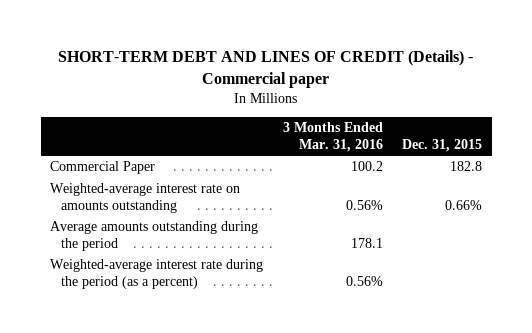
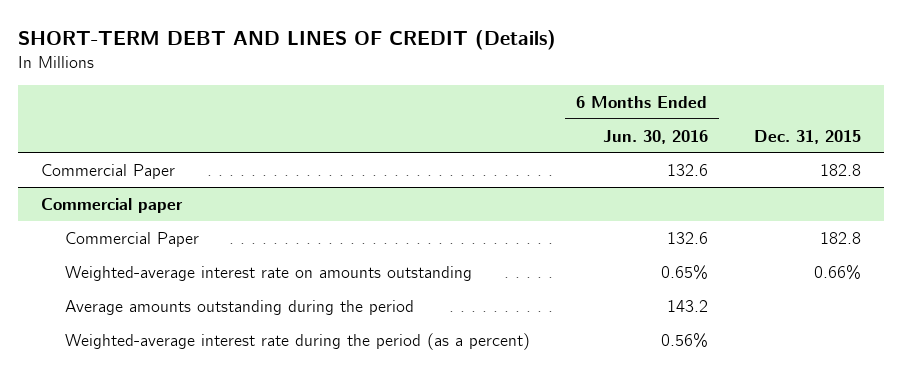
- SHORT-TERM DEBT AND LINES OF CREDIT (Details) - Commercial paper
+ SHORT-TERM DEBT AND LINES OF CREDIT (Details)
- | 3 Months Ended Mar. 31, 2016 | Dec. 31, 2015
+ | 6 Months Ended Jun. 30, 2016 | Dec. 31, 2015
- Weighted-average interest rate on amounts outstanding | 0.56% | 0.66%
- Average amounts outstanding during the period | 178.1 |
- Weighted-average interest rate during the period (as a percent) | 0.56% |
+ Commercial paper
+ Commercial Paper | 132.6 | 182.8
+ Weighted-average interest rate on amounts outstanding | 0.65% | 0.66%
+ Average amounts outstanding during the period | 143.2 |
+ Weighted-average interest rate during the period (as a percent) | 0.56% |

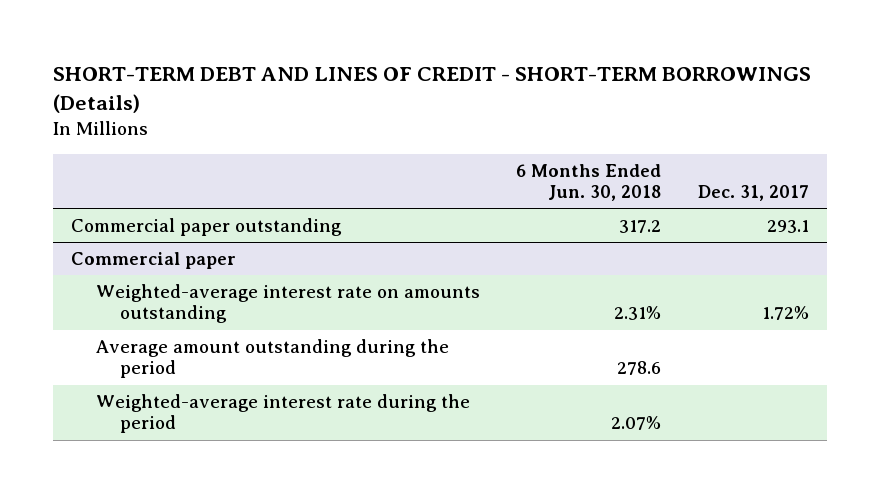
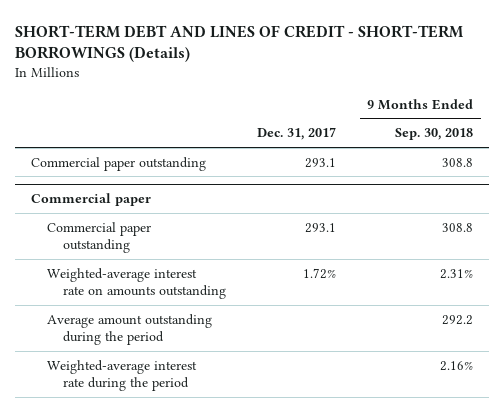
- | 6 Months Ended Jun. 30, 2018 | Dec. 31, 2017
+ | Dec. 31, 2017 | 9 Months Ended Sep. 30, 2018
@ Commercial paper
+ Commercial paper outstanding | 293.1 | 308.8

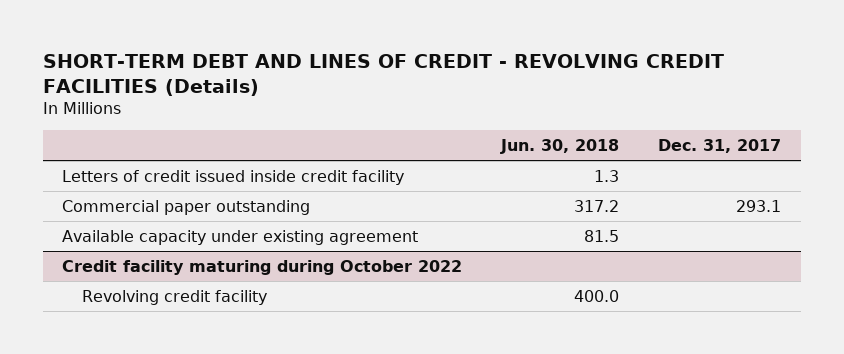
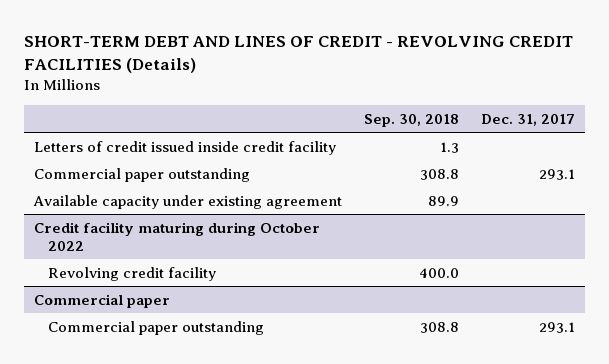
- | Jun. 30, 2018 | Dec. 31, 2017
+ | Sep. 30, 2018 | Dec. 31, 2017
+ Commercial paper
+ Commercial paper outstanding | 308.8 | 293.1

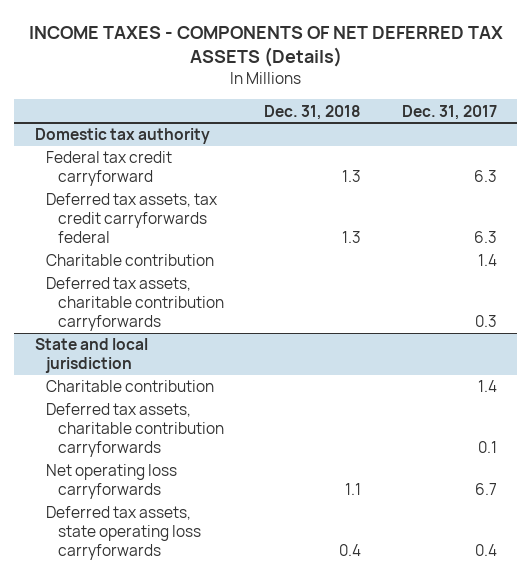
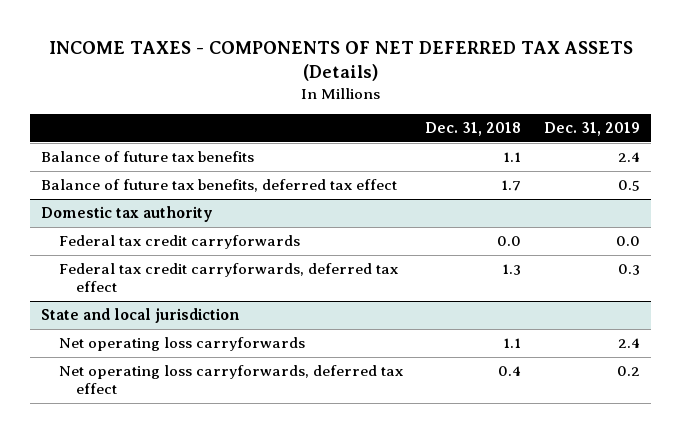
- | Dec. 31, 2018 | Dec. 31, 2017
+ | Dec. 31, 2018 | Dec. 31, 2019
+ Balance of future tax benefits | 1.1 | 2.4
+ Balance of future tax benefits, deferred tax effect | 1.7 | 0.5
@ Domestic tax authority
- Federal tax credit carryforward | 1.3 | 6.3
- Deferred tax assets, tax credit carryforwards federal | 1.3 | 6.3
- Charitable contribution | | 1.4
- Deferred tax assets, charitable contribution carryforwards | | 0.3
+ Federal tax credit carryforwards | 0.0 | 0.0
+ Federal tax credit carryforwards, deferred tax effect | 1.3 | 0.3
@ State and local jurisdiction
- Charitable contribution | | 1.4
- Deferred tax assets, charitable contribution carryforwards | | 0.1
- Deferred tax assets, state operating loss carryforwards | 0.4 | 0.4
+ Net operating loss carryforwards, deferred tax effect | 0.4 | 0.2

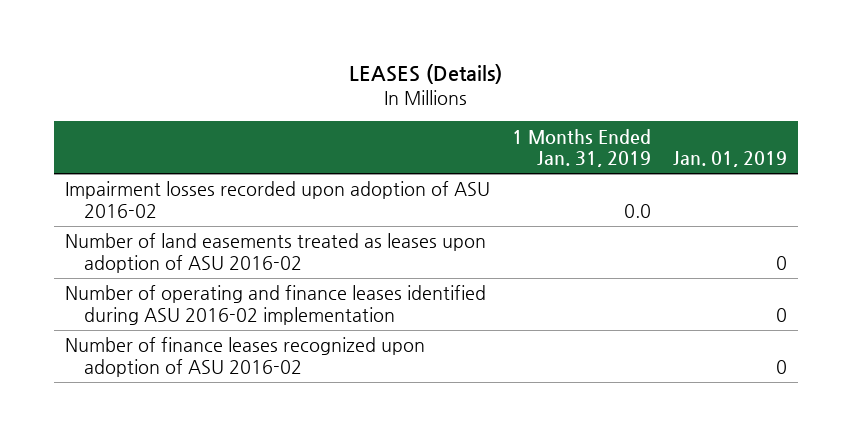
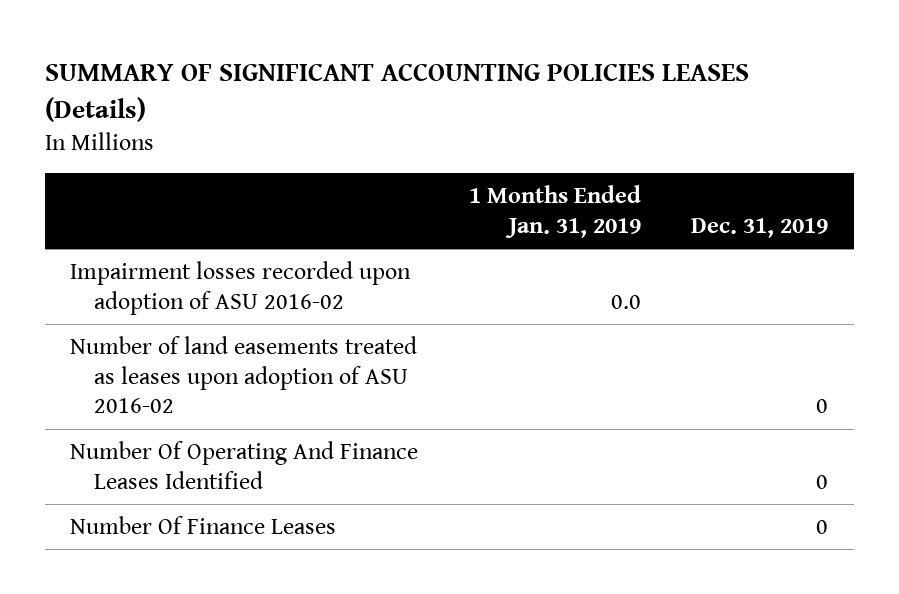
- LEASES (Details)
+ SUMMARY OF SIGNIFICANT ACCOUNTING POLICIES LEASES (Details)
- | 1 Months Ended Jan. 31, 2019 | Jan. 01, 2019
+ | 1 Months Ended Jan. 31, 2019 | Dec. 31, 2019
- Number of operating and finance leases identified during ASU 2016-02 implementation | | 0
- Number of finance leases recognized upon adoption of ASU 2016-02 | | 0
+ Number Of Operating And Finance Leases Identified | | 0
+ Number Of Finance Leases | | 0

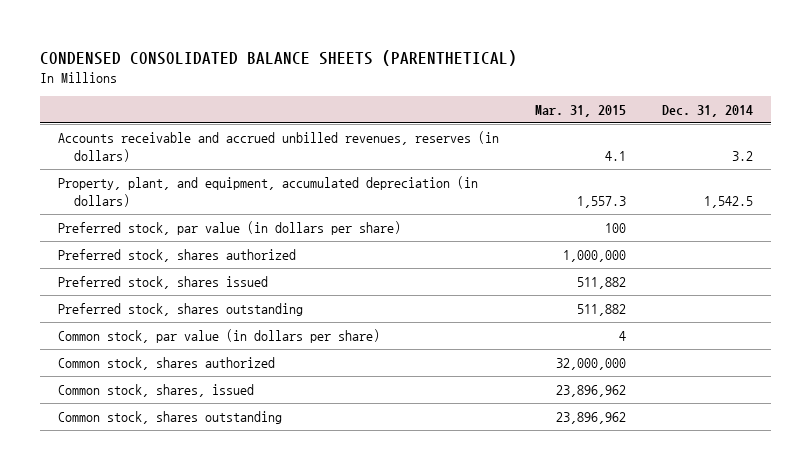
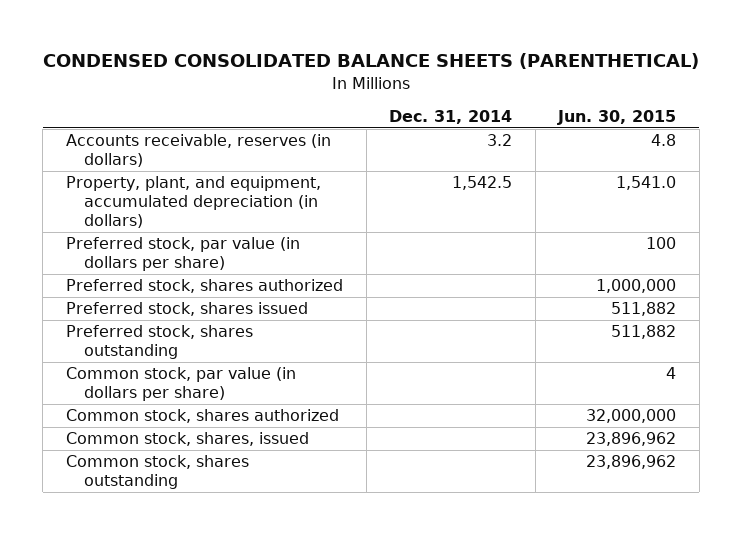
- | Mar. 31, 2015 | Dec. 31, 2014
+ | Dec. 31, 2014 | Jun. 30, 2015
- Accounts receivable and accrued unbilled revenues, reserves (in dollars) | 4.1 | 3.2
+ Accounts receivable, reserves (in dollars) | 3.2 | 4.8

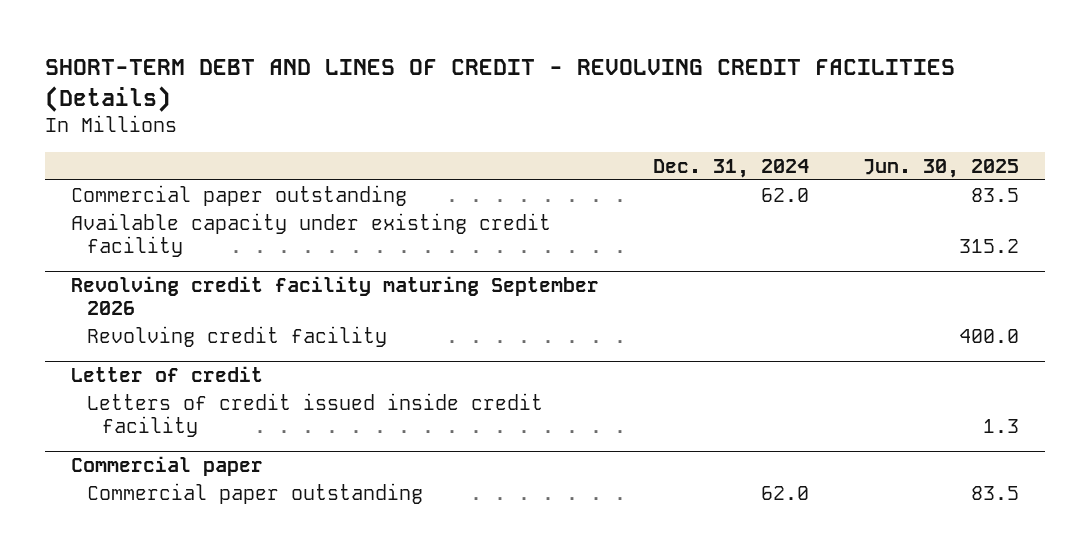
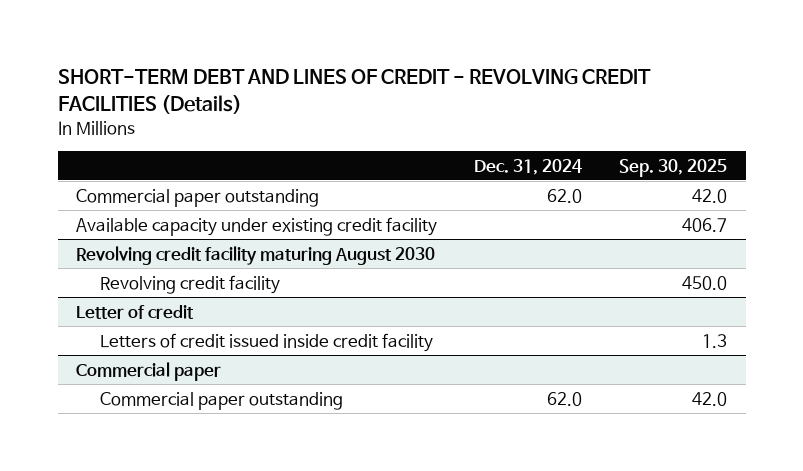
- | Dec. 31, 2024 | Jun. 30, 2025
+ | Dec. 31, 2024 | Sep. 30, 2025
- Revolving credit facility maturing September 2026
+ Revolving credit facility maturing August 2030

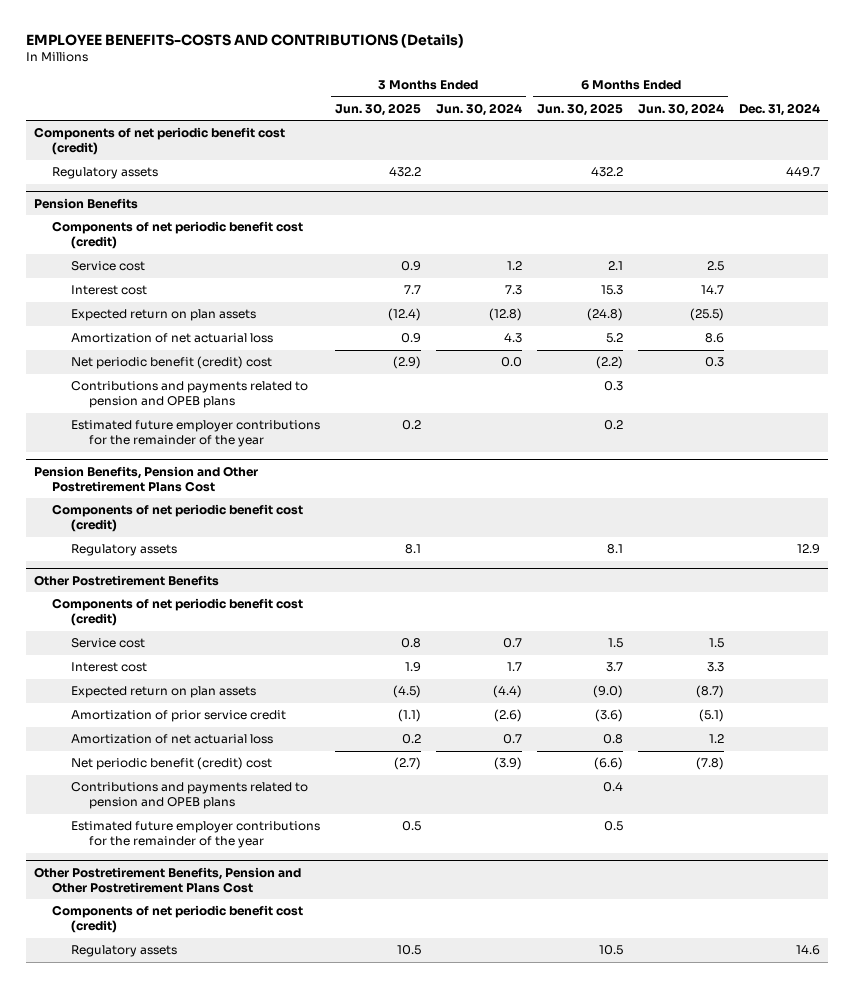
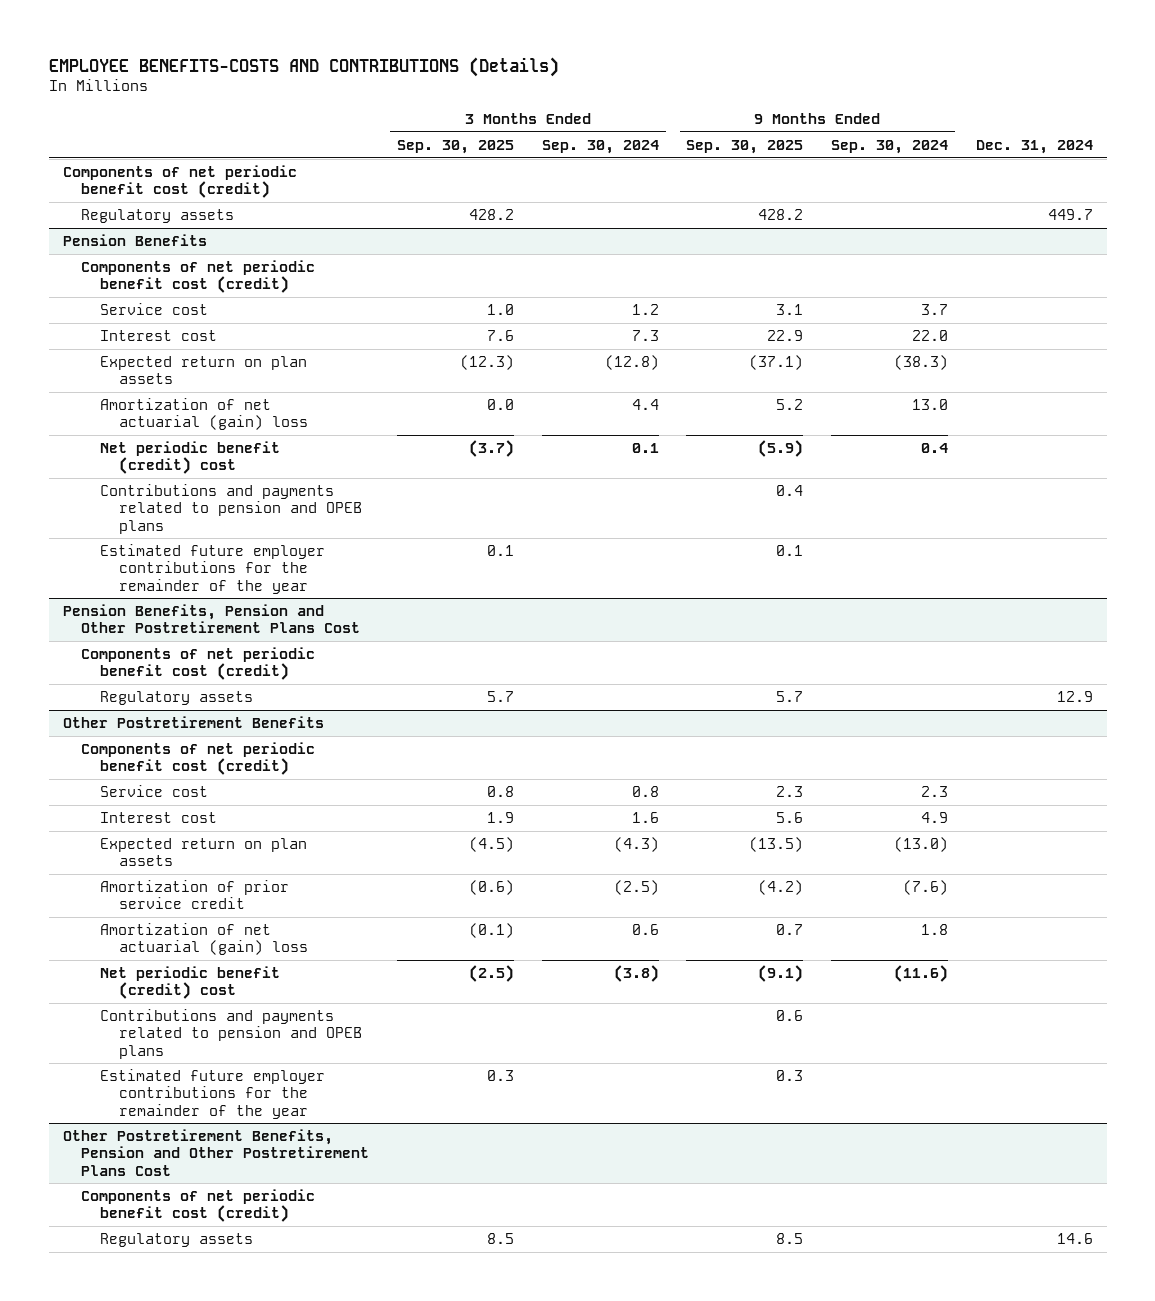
- | 3 Months Ended Jun. 30, 2025 | 3 Months Ended Jun. 30, 2024 | 6 Months Ended Jun. 30, 2025 | 6 Months Ended Jun. 30, 2024 | Dec. 31, 2024
+ | 3 Months Ended Sep. 30, 2025 | 3 Months Ended Sep. 30, 2024 | 9 Months Ended Sep. 30, 2025 | 9 Months Ended Sep. 30, 2024 | Dec. 31, 2024
@ Pension Benefits
- Amortization of net actuarial loss | 0.9 | 4.3 | 5.2 | 8.6 |
+ Amortization of net actuarial (gain) loss | 0.0 | 4.4 | 5.2 | 13.0 |
@ Other Postretirement Benefits
- Amortization of net actuarial loss | 0.2 | 0.7 | 0.8 | 1.2 |
+ Amortization of net actuarial (gain) loss | (0.1) | 0.6 | 0.7 | 1.8 |

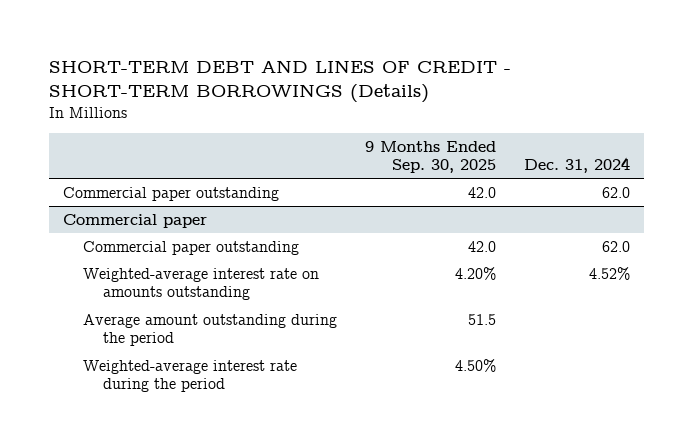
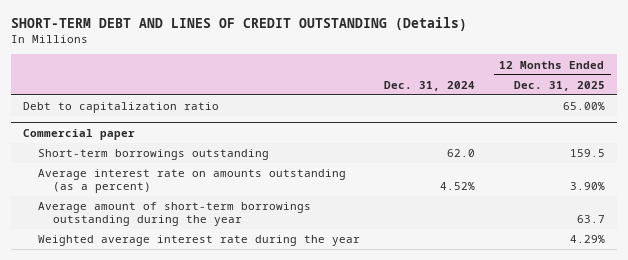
- SHORT-TERM DEBT AND LINES OF CREDIT - SHORT-TERM BORROWINGS (Details)
+ SHORT-TERM DEBT AND LINES OF CREDIT OUTSTANDING (Details)
- | 9 Months Ended Sep. 30, 2025 | Dec. 31, 2024
+ | Dec. 31, 2024 | 12 Months Ended Dec. 31, 2025
- Commercial paper outstanding | 42.0 | 62.0
+ Debt to capitalization ratio | | 65.00%
@ Commercial paper
- Commercial paper outstanding | 42.0 | 62.0
- Weighted-average interest rate on amounts outstanding | 4.20% | 4.52%
- Average amount outstanding during the period | 51.5 |
- Weighted-average interest rate during the period | 4.50% |
+ Short-term borrowings outstanding | 62.0 | 159.5
+ Average interest rate on amounts outstanding (as a percent) | 4.52% | 3.90%
+ Average amount of short-term borrowings outstanding during the year | | 63.7
+ Weighted average interest rate during the year | | 4.29%

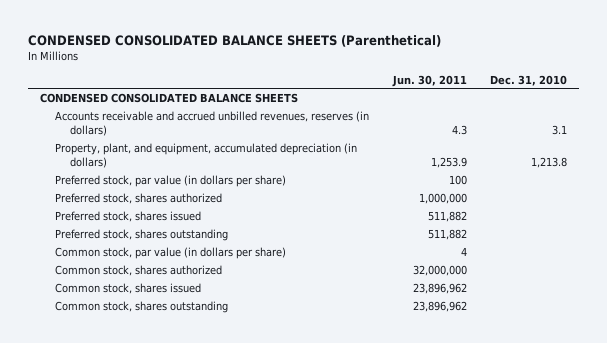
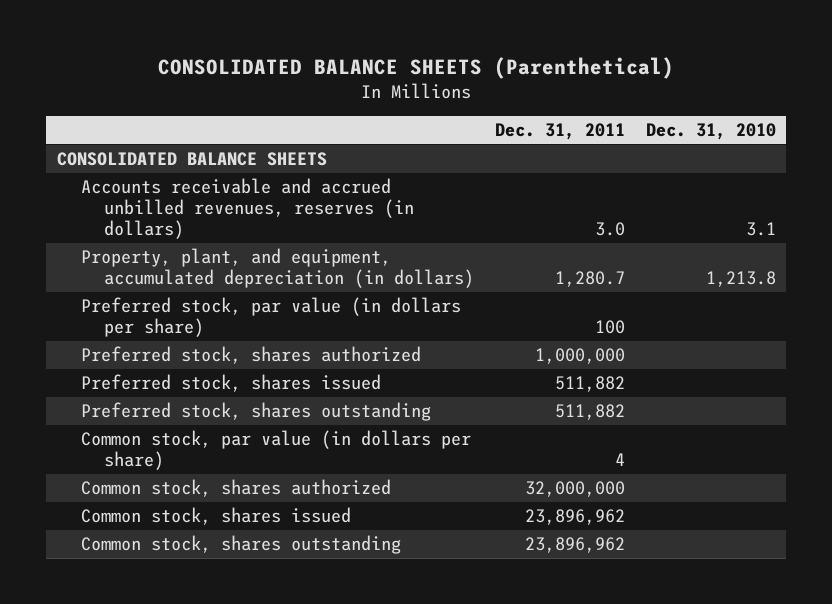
- CONDENSED CONSOLIDATED BALANCE SHEETS (Parenthetical)
+ CONSOLIDATED BALANCE SHEETS (Parenthetical)
- | Jun. 30, 2011 | Dec. 31, 2010
+ | Dec. 31, 2011 | Dec. 31, 2010
- CONDENSED CONSOLIDATED BALANCE SHEETS
+ CONSOLIDATED BALANCE SHEETS

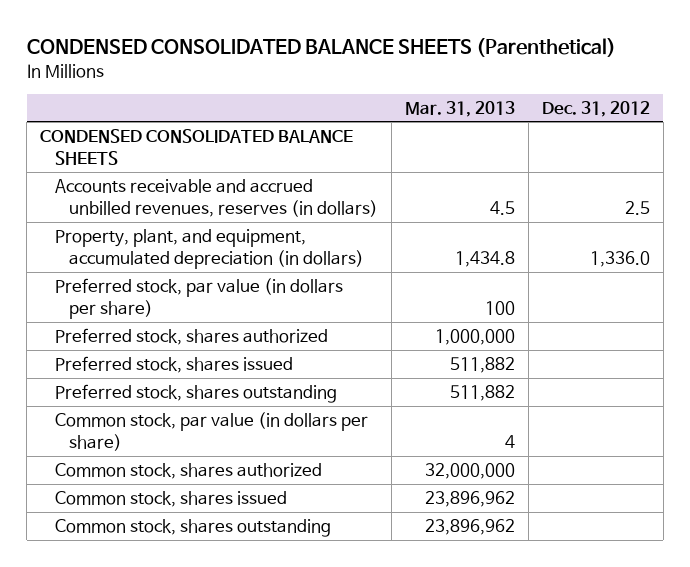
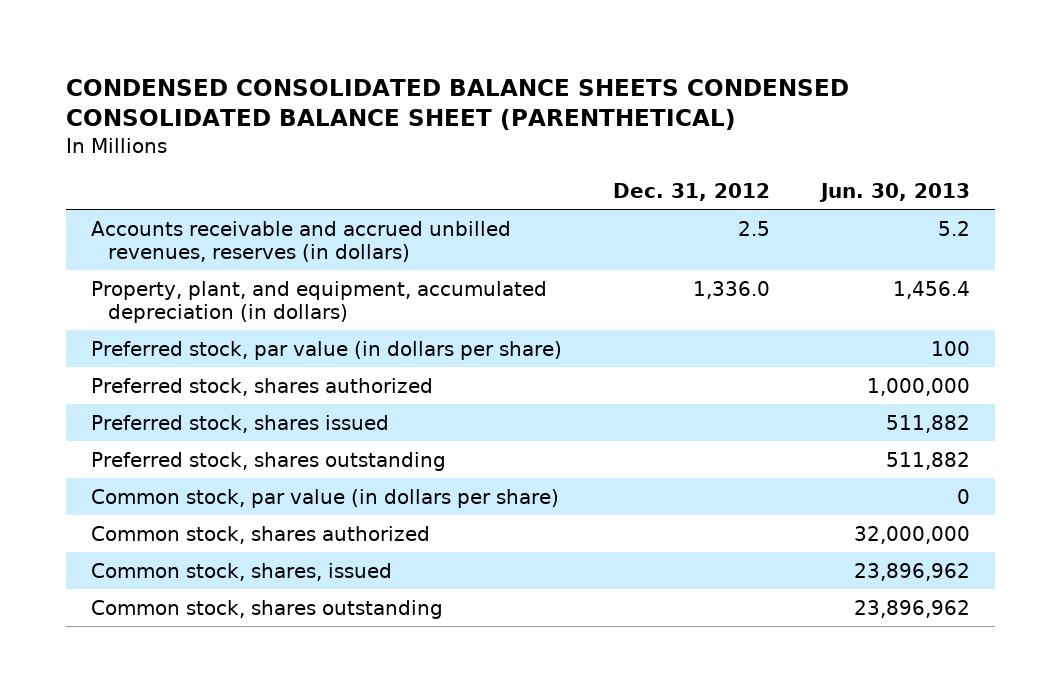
- CONDENSED CONSOLIDATED BALANCE SHEETS (Parenthetical)
+ CONDENSED CONSOLIDATED BALANCE SHEETS CONDENSED CONSOLIDATED BALANCE SHEET (PARENTHETICAL)
- | Mar. 31, 2013 | Dec. 31, 2012
+ | Dec. 31, 2012 | Jun. 30, 2013
- CONDENSED CONSOLIDATED BALANCE SHEETS
- Common stock, shares issued | 23,896,962 |
+ Common stock, shares, issued | | 23,896,962

